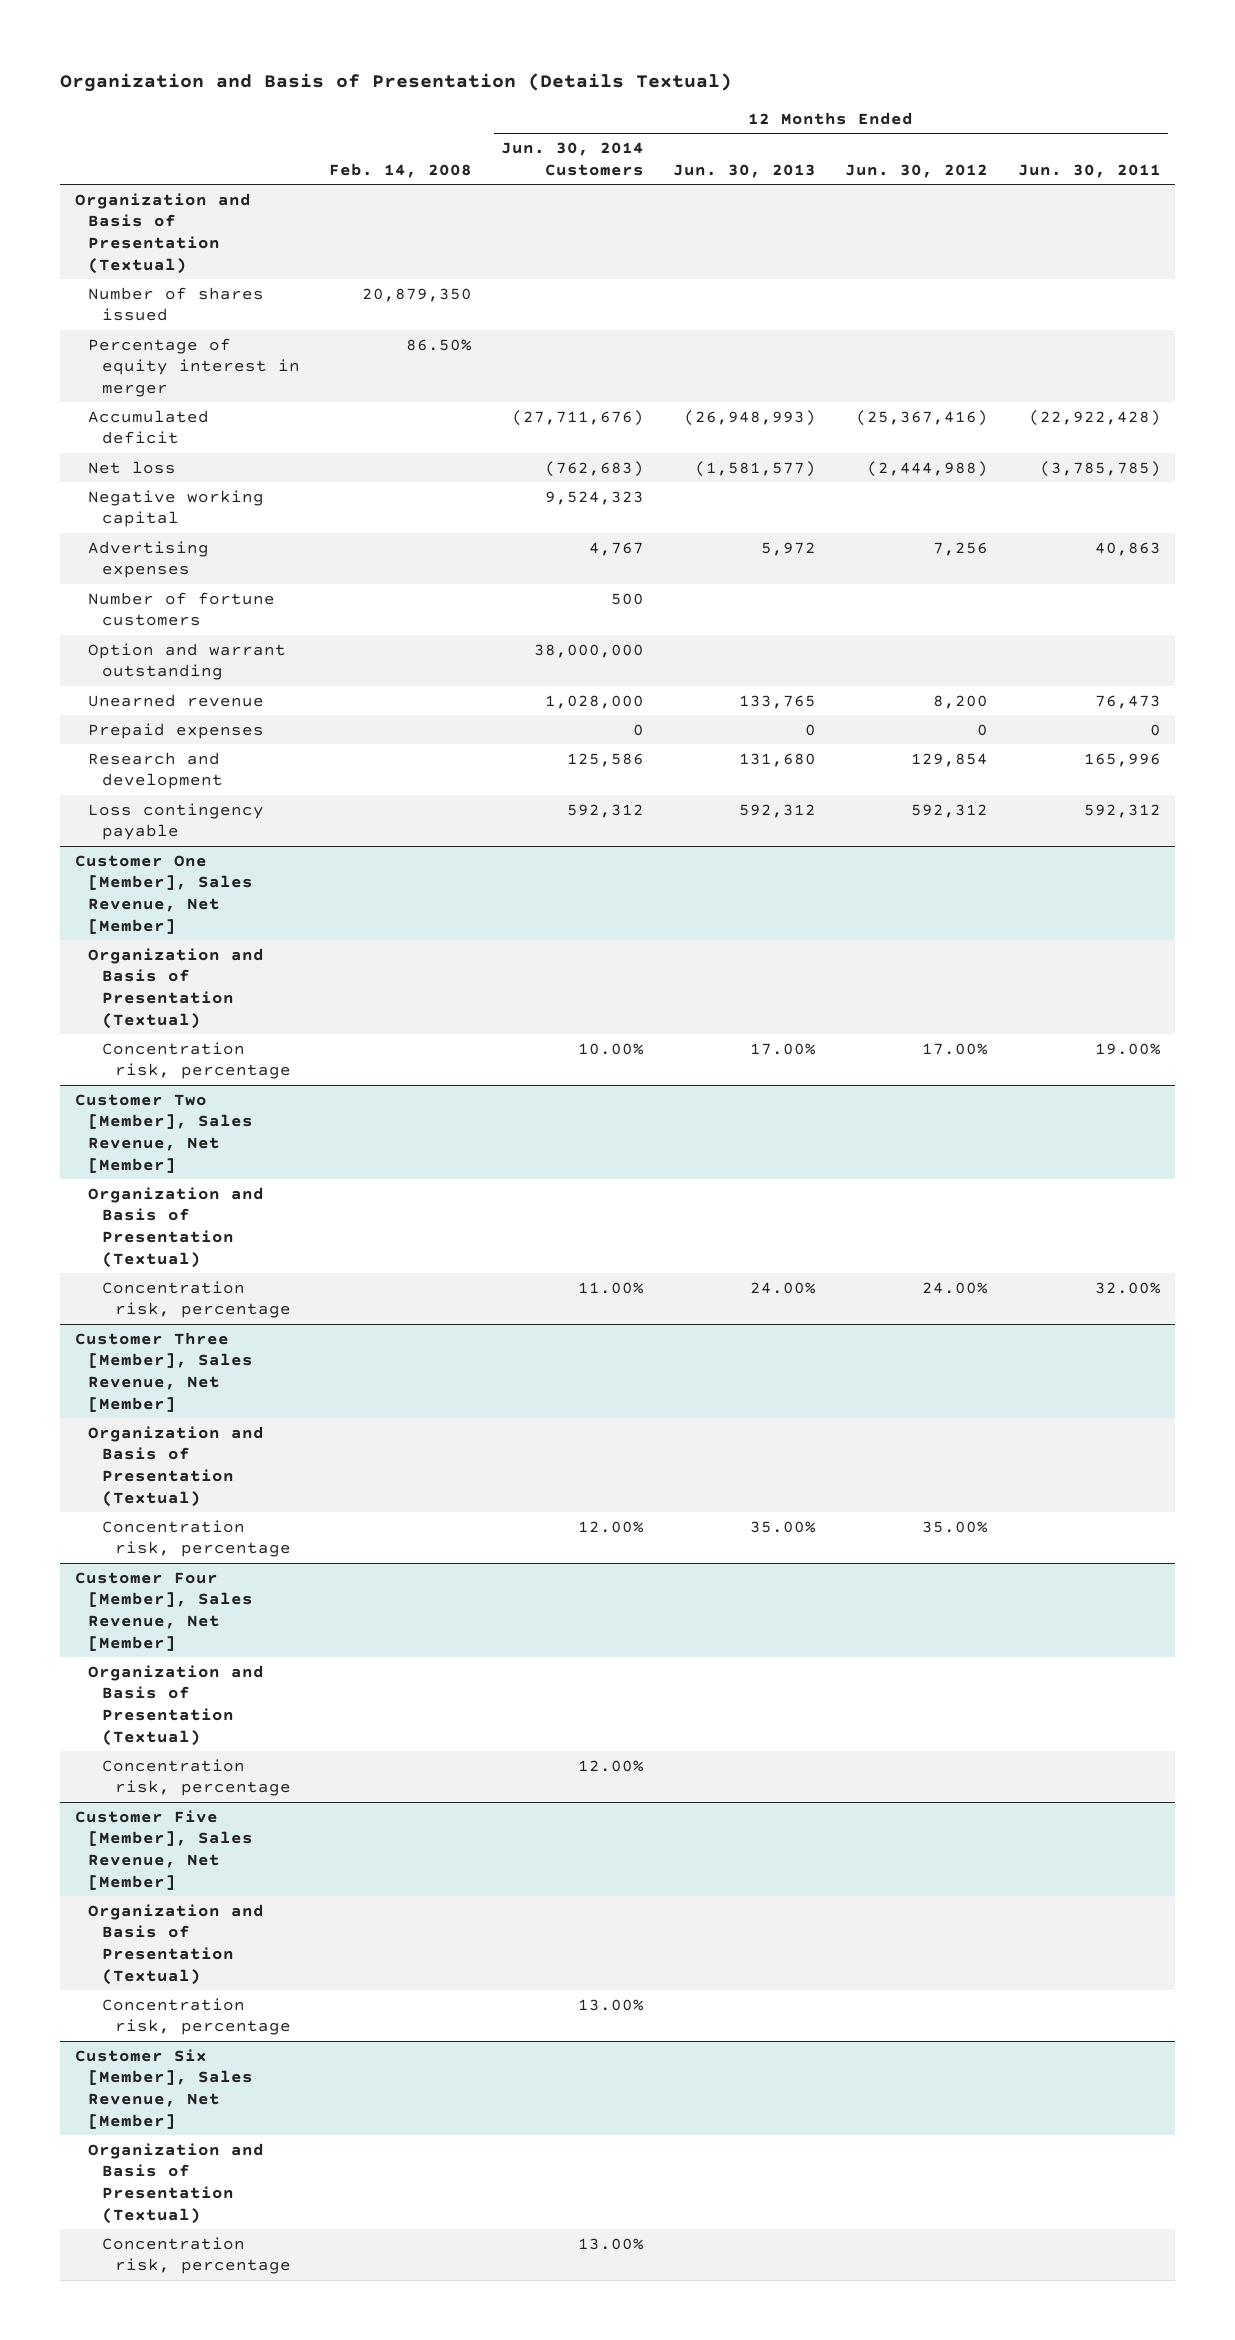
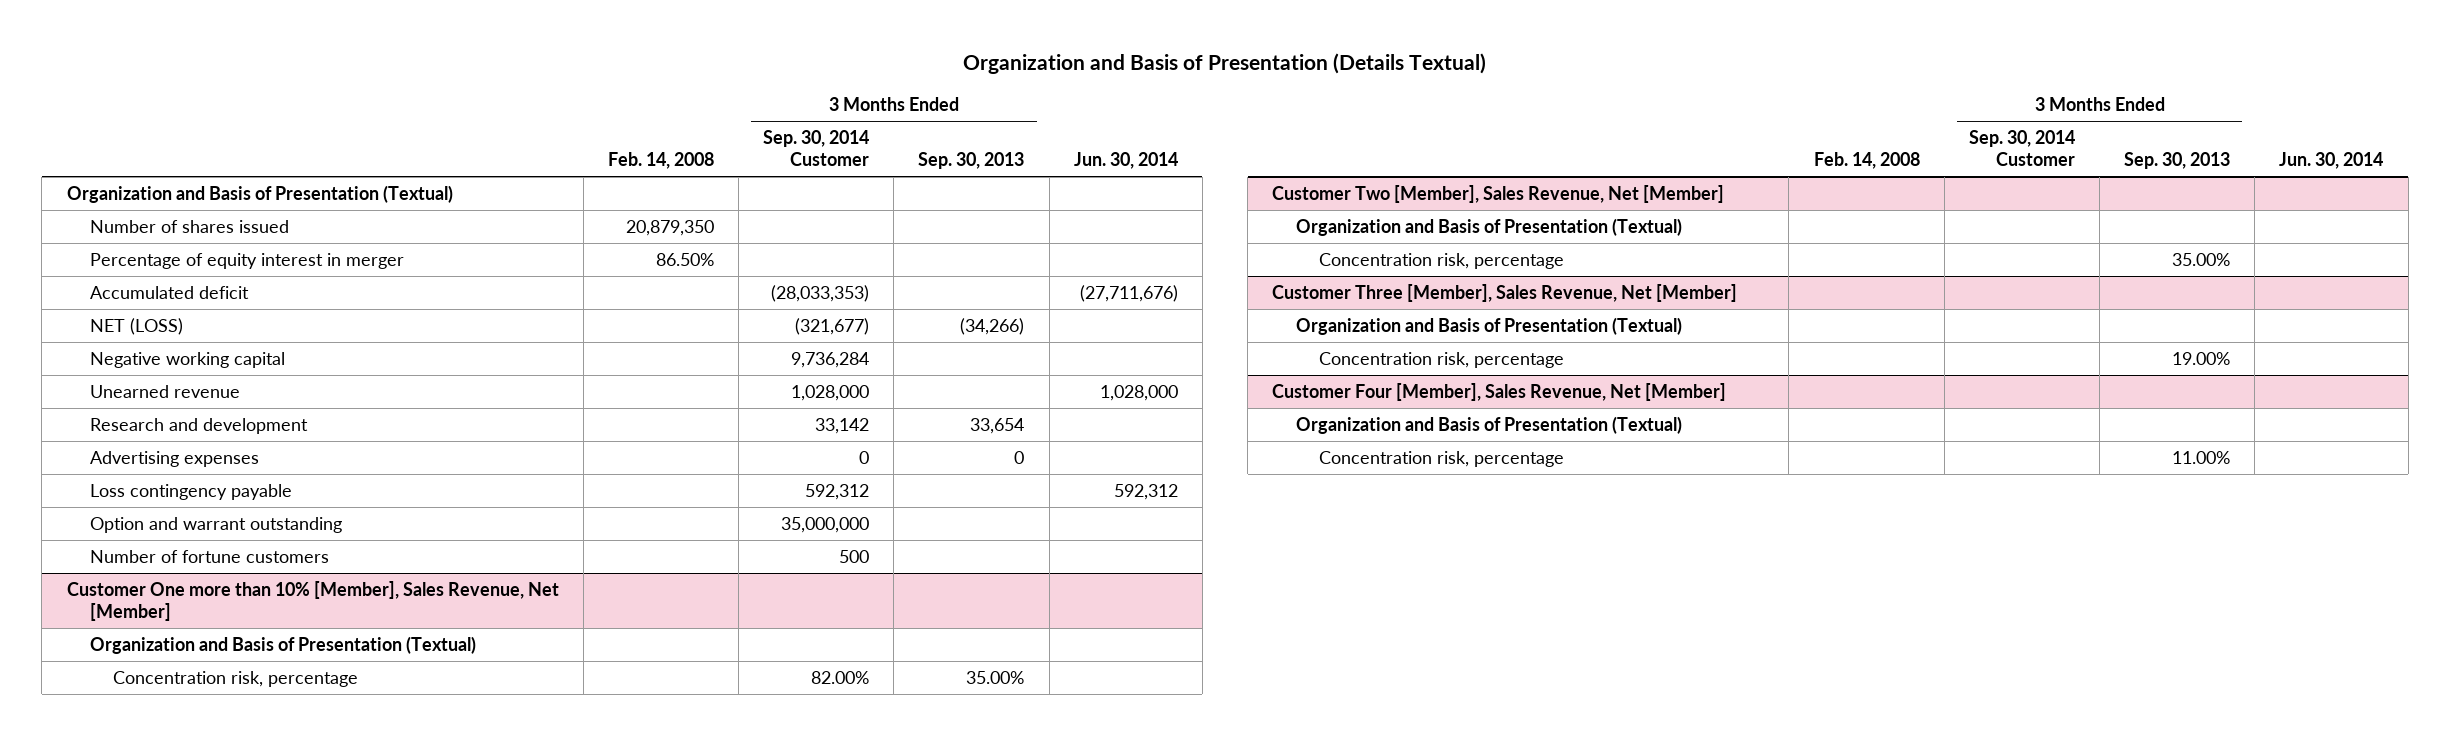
- | Feb. 14, 2008 | 12 Months Ended Jun. 30, 2014 Customers | 12 Months Ended Jun. 30, 2013 | 12 Months Ended Jun. 30, 2012 | 12 Months Ended Jun. 30, 2011
+ | Feb. 14, 2008 | 3 Months Ended Sep. 30, 2014 Customer | 3 Months Ended Sep. 30, 2013 | Jun. 30, 2014
- Net loss | | (762,683) | (1,581,577) | (2,444,988) | (3,785,785)
+ NET (LOSS) | | (321,677) | (34,266) |
- Prepaid expenses | | 0 | 0 | 0 | 0
moved down: Advertising expenses | | 0 | 0 |
- Customer One [Member], Sales Revenue, Net [Member]
moved down: Option and warrant outstanding | | 35,000,000 | |
moved down: Number of fortune customers | | 500 | |
+ Customer One more than 10% [Member], Sales Revenue, Net [Member]
- Customer Five [Member], Sales Revenue, Net [Member]
- Organization and Basis of Presentation (Textual)
- Concentration risk, percentage | | 13.00% | | |
- Customer Six [Member], Sales Revenue, Net [Member]
- Organization and Basis of Presentation (Textual)
- Concentration risk, percentage | | 13.00% | | |

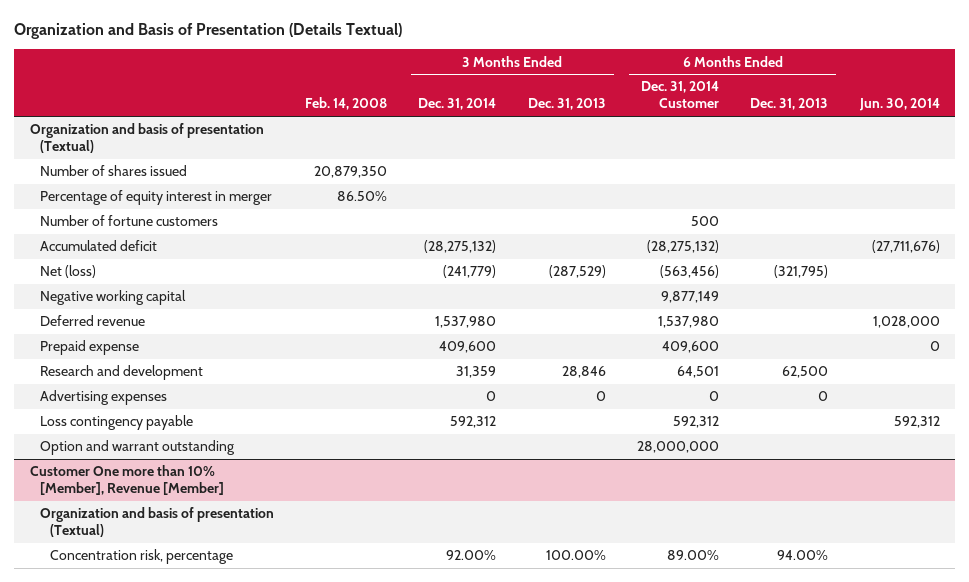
- | Feb. 14, 2008 | 3 Months Ended Sep. 30, 2014 Customer | 3 Months Ended Sep. 30, 2013 | Jun. 30, 2014
+ | Feb. 14, 2008 | 3 Months Ended Dec. 31, 2014 | 3 Months Ended Dec. 31, 2013 | 6 Months Ended Dec. 31, 2014 Customer | 6 Months Ended Dec. 31, 2013 | Jun. 30, 2014
- Organization and Basis of Presentation (Textual)
+ Organization and basis of presentation (Textual)
moved up: Number of fortune customers | | | | 500 | |
- NET (LOSS) | | (321,677) | (34,266) |
+ Net (loss) | | (241,779) | (287,529) | (563,456) | (321,795) |
- Unearned revenue | | 1,028,000 | | 1,028,000
+ Deferred revenue | | 1,537,980 | | 1,537,980 | | 1,028,000
+ Prepaid expense | | 409,600 | | 409,600 | | 0
- Customer One more than 10% [Member], Sales Revenue, Net [Member]
- Organization and Basis of Presentation (Textual)
+ Customer One more than 10% [Member], Revenue [Member]
+ Organization and basis of presentation (Textual)
- Customer Two [Member], Sales Revenue, Net [Member]
- Organization and Basis of Presentation (Textual)
- Concentration risk, percentage | | | 35.00% |
- Customer Three [Member], Sales Revenue, Net [Member]
- Organization and Basis of Presentation (Textual)
- Concentration risk, percentage | | | 19.00% |
- Customer Four [Member], Sales Revenue, Net [Member]
- Organization and Basis of Presentation (Textual)
- Concentration risk, percentage | | | 11.00% |

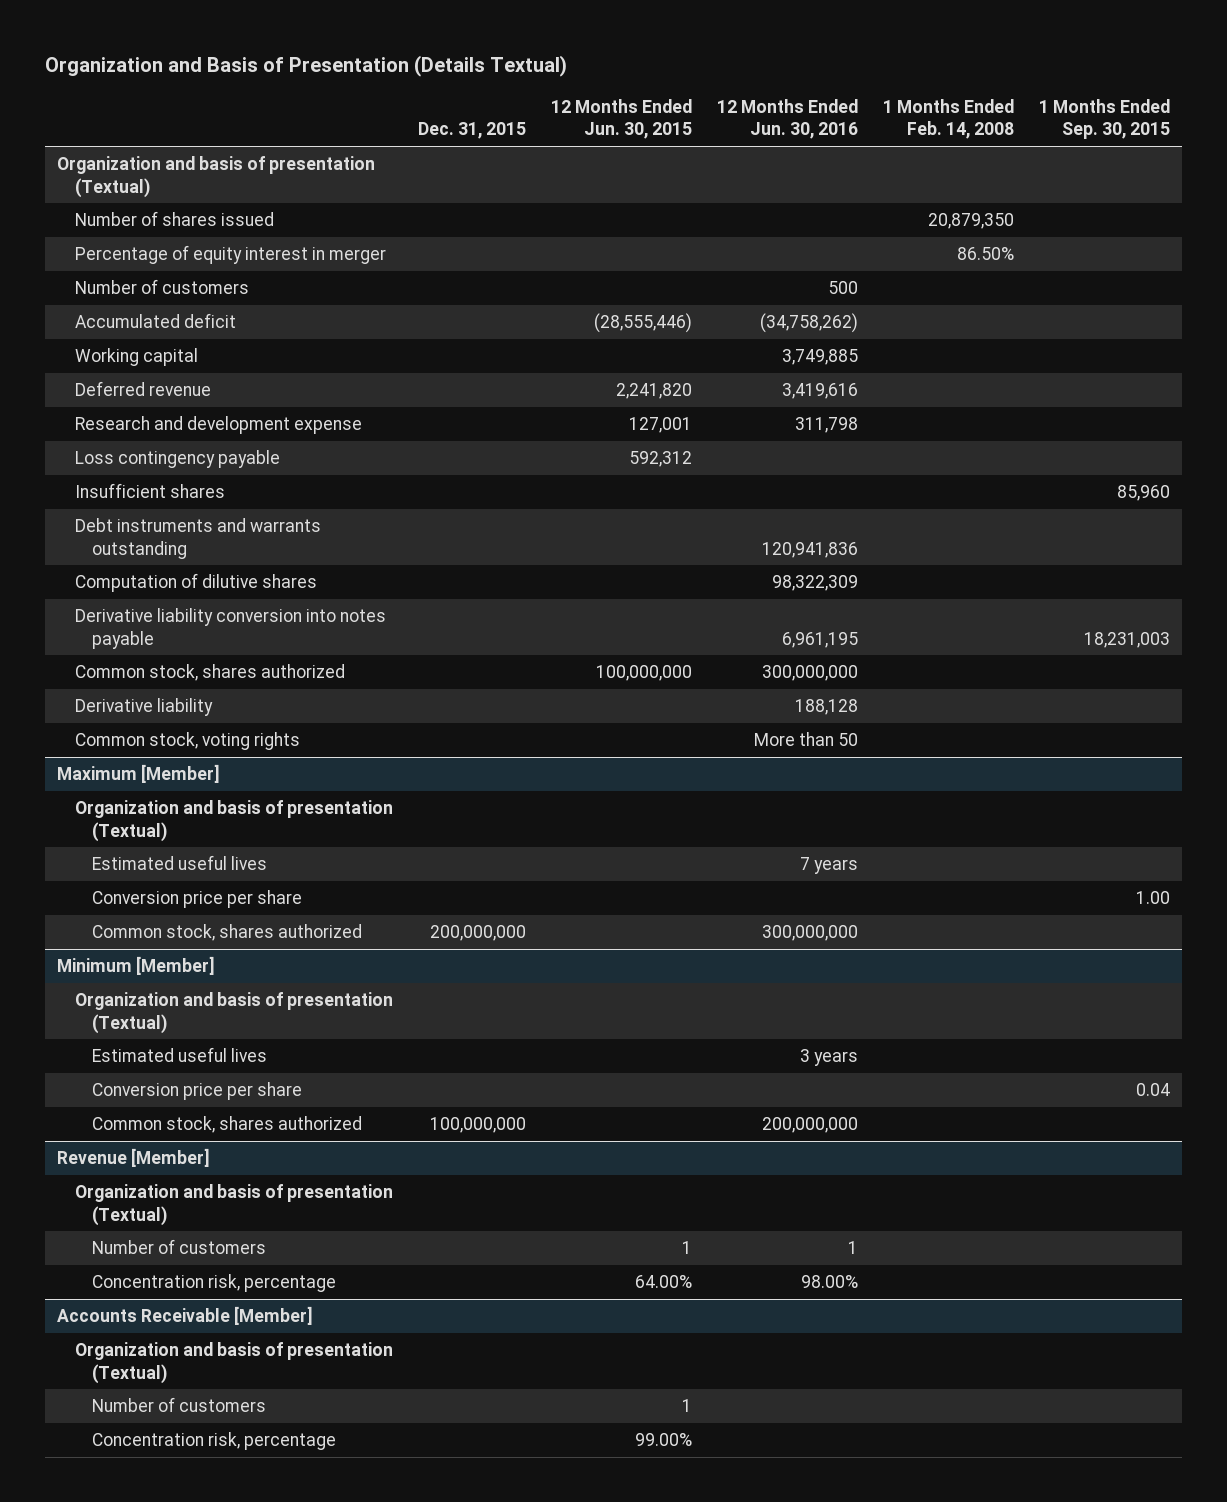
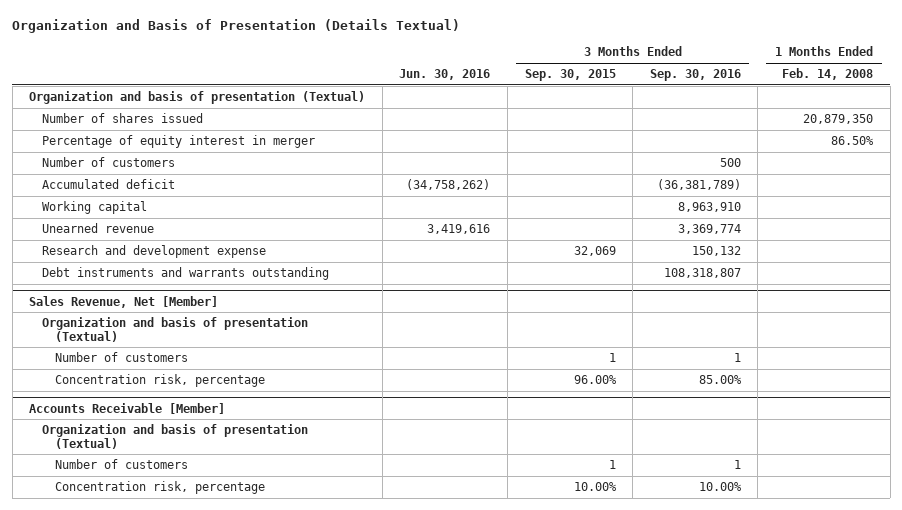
- | Dec. 31, 2015 | 12 Months Ended Jun. 30, 2015 | 12 Months Ended Jun. 30, 2016 | 1 Months Ended Feb. 14, 2008 | 1 Months Ended Sep. 30, 2015
+ | Jun. 30, 2016 | 3 Months Ended Sep. 30, 2015 | 3 Months Ended Sep. 30, 2016 | 1 Months Ended Feb. 14, 2008
- Deferred revenue | | 2,241,820 | 3,419,616 | |
+ Unearned revenue | 3,419,616 | | 3,369,774 |
- Loss contingency payable | | 592,312 | | |
- Insufficient shares | | | | | 85,960
- Computation of dilutive shares | | | 98,322,309 | |
- Derivative liability conversion into notes payable | | | 6,961,195 | | 18,231,003
- Common stock, shares authorized | | 100,000,000 | 300,000,000 | |
- Derivative liability | | | 188,128 | |
- Common stock, voting rights | | | More than 50 | |
- Maximum [Member]
- Organization and basis of presentation (Textual)
- Estimated useful lives | | | 7 years | |
- Conversion price per share | | | | | 1.00
- Common stock, shares authorized | 200,000,000 | | 300,000,000 | |
- Minimum [Member]
- Organization and basis of presentation (Textual)
- Estimated useful lives | | | 3 years | |
- Conversion price per share | | | | | 0.04
- Common stock, shares authorized | 100,000,000 | | 200,000,000 | |
- Revenue [Member]
+ Sales Revenue, Net [Member]

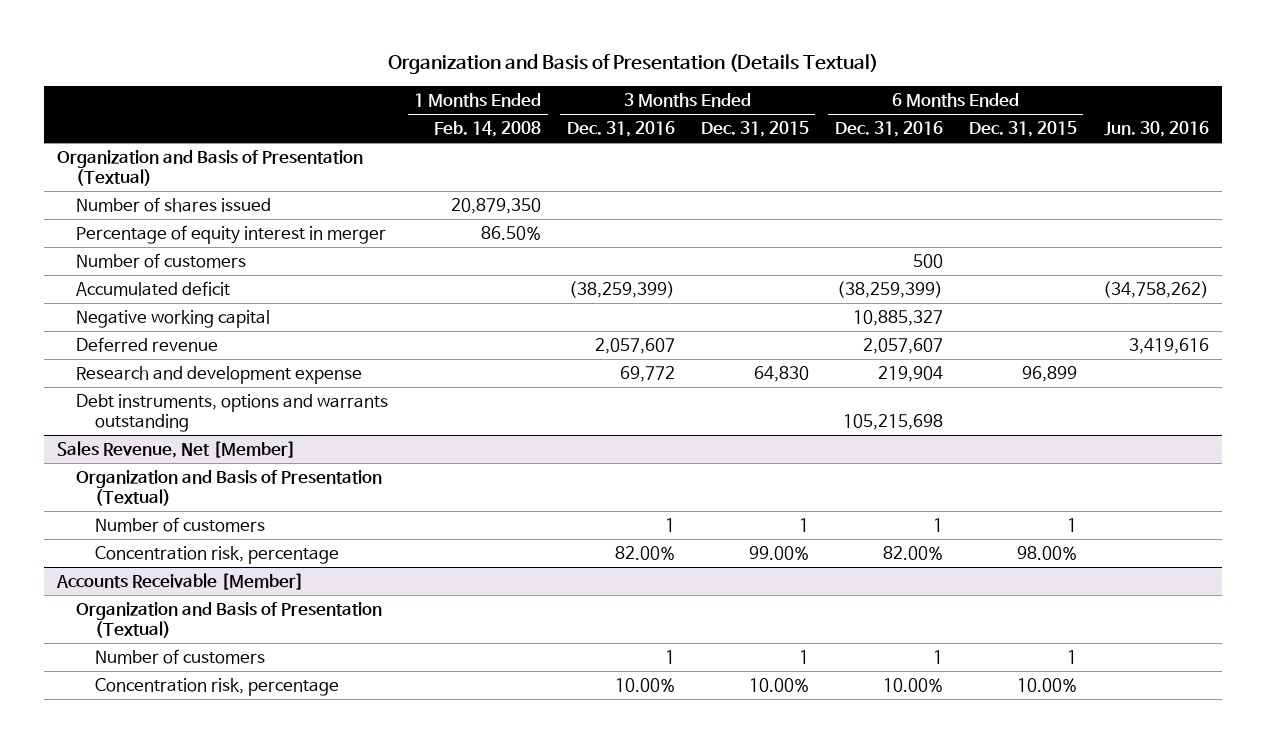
- | Jun. 30, 2016 | 3 Months Ended Sep. 30, 2015 | 3 Months Ended Sep. 30, 2016 | 1 Months Ended Feb. 14, 2008
+ | 1 Months Ended Feb. 14, 2008 | 3 Months Ended Dec. 31, 2016 | 3 Months Ended Dec. 31, 2015 | 6 Months Ended Dec. 31, 2016 | 6 Months Ended Dec. 31, 2015 | Jun. 30, 2016
- Organization and basis of presentation (Textual)
+ Organization and Basis of Presentation (Textual)
- Working capital | | | 8,963,910 |
- Unearned revenue | 3,419,616 | | 3,369,774 |
+ Negative working capital | | | | 10,885,327 | |
+ Deferred revenue | | 2,057,607 | | 2,057,607 | | 3,419,616
- Debt instruments and warrants outstanding | | | 108,318,807 |
+ Debt instruments, options and warrants outstanding | | | | 105,215,698 | |
@ Sales Revenue, Net [Member]
- Organization and basis of presentation (Textual)
+ Organization and Basis of Presentation (Textual)
@ Accounts Receivable [Member]
- Organization and basis of presentation (Textual)
+ Organization and Basis of Presentation (Textual)

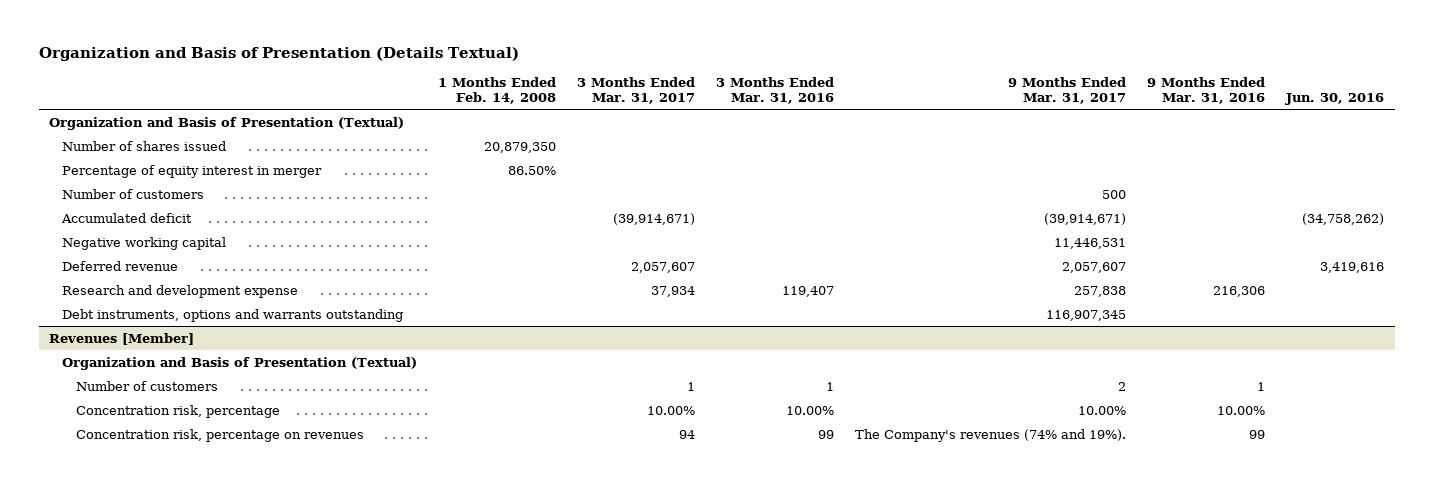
- | 1 Months Ended Feb. 14, 2008 | 3 Months Ended Dec. 31, 2016 | 3 Months Ended Dec. 31, 2015 | 6 Months Ended Dec. 31, 2016 | 6 Months Ended Dec. 31, 2015 | Jun. 30, 2016
+ | 1 Months Ended Feb. 14, 2008 | 3 Months Ended Mar. 31, 2017 | 3 Months Ended Mar. 31, 2016 | 9 Months Ended Mar. 31, 2017 | 9 Months Ended Mar. 31, 2016 | Jun. 30, 2016
- Sales Revenue, Net [Member]
+ Revenues [Member]
- Accounts Receivable [Member]
- Organization and Basis of Presentation (Textual)
- Number of customers | | 1 | 1 | 1 | 1 |
- Concentration risk, percentage | | 10.00% | 10.00% | 10.00% | 10.00% |
+ Concentration risk, percentage on revenues | | 94 | 99 | The Company's revenues (74% and 19%). | 99 |

